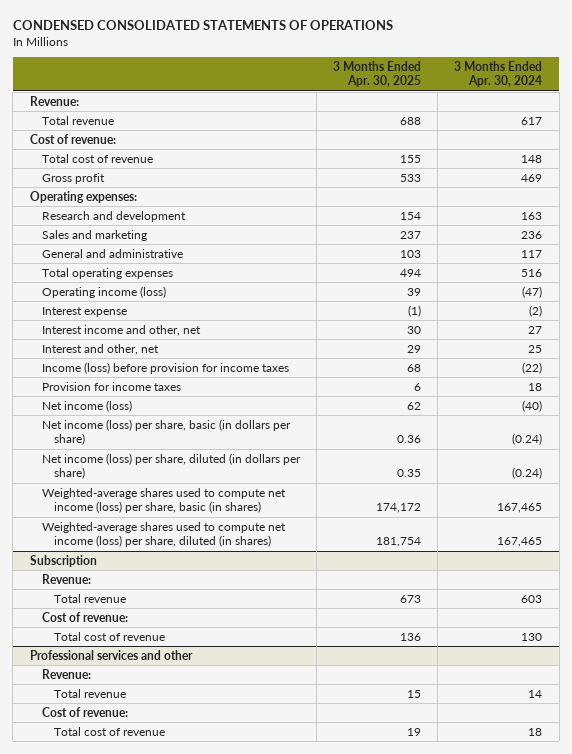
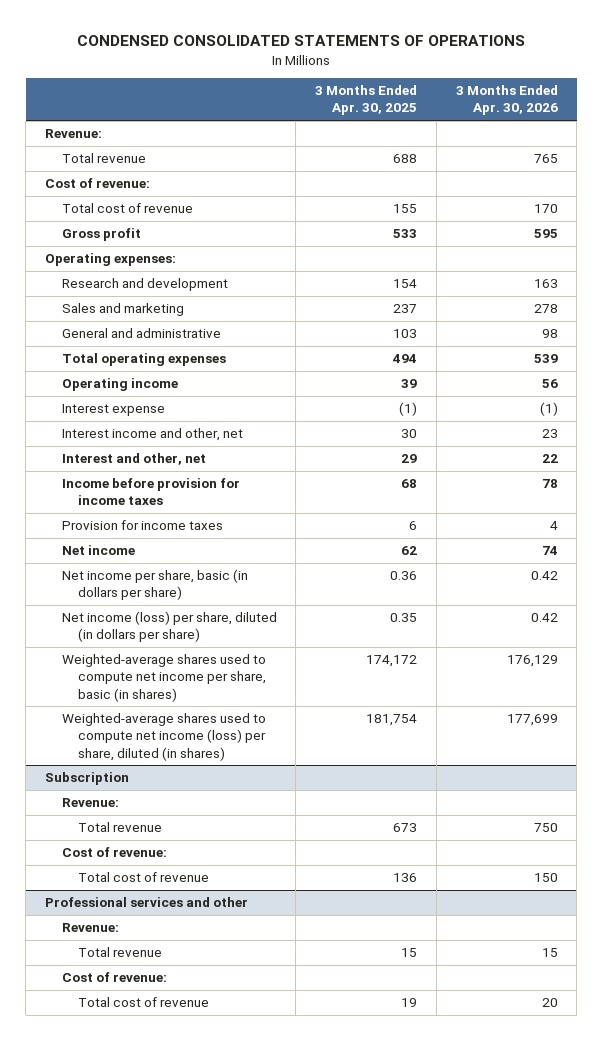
- | 3 Months Ended Apr. 30, 2025 | 3 Months Ended Apr. 30, 2024
+ | 3 Months Ended Apr. 30, 2025 | 3 Months Ended Apr. 30, 2026
- Operating income (loss) | 39 | (47)
+ Operating income | 39 | 56
- Income (loss) before provision for income taxes | 68 | (22)
+ Income before provision for income taxes | 68 | 78
- Net income (loss) | 62 | (40)
- Net income (loss) per share, basic (in dollars per share) | 0.36 | (0.24)
+ Net income | 62 | 74
+ Net income per share, basic (in dollars per share) | 0.36 | 0.42
- Weighted-average shares used to compute net income (loss) per share, basic (in shares) | 174,172 | 167,465
+ Weighted-average shares used to compute net income per share, basic (in shares) | 174,172 | 176,129

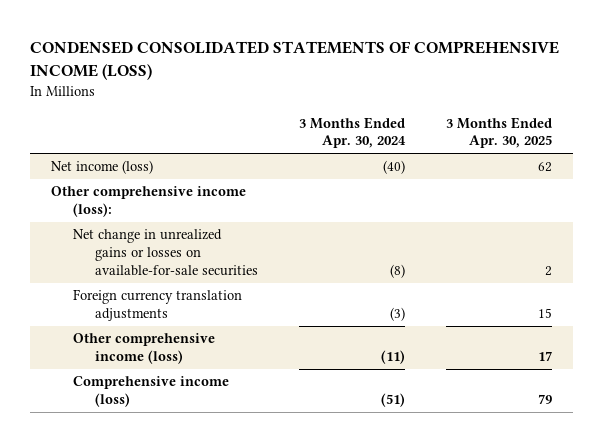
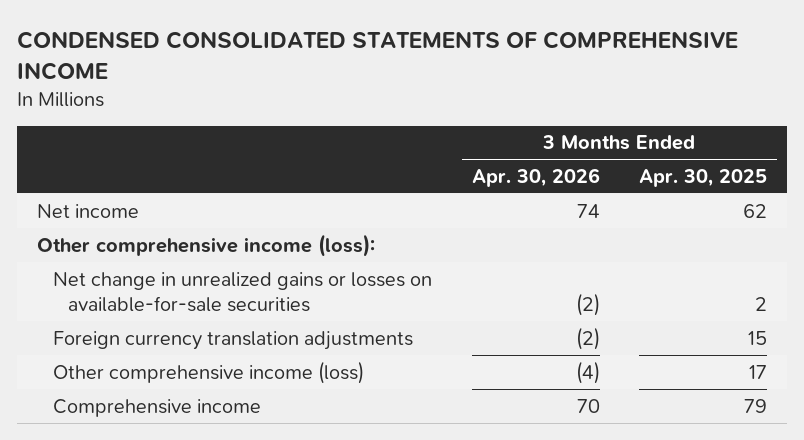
- CONDENSED CONSOLIDATED STATEMENTS OF COMPREHENSIVE INCOME (LOSS)
+ CONDENSED CONSOLIDATED STATEMENTS OF COMPREHENSIVE INCOME
- | 3 Months Ended Apr. 30, 2024 | 3 Months Ended Apr. 30, 2025
+ | 3 Months Ended Apr. 30, 2026 | 3 Months Ended Apr. 30, 2025
- Net income (loss) | (40) | 62
+ Net income | 74 | 62
- Comprehensive income (loss) | (51) | 79
+ Comprehensive income | 70 | 79

